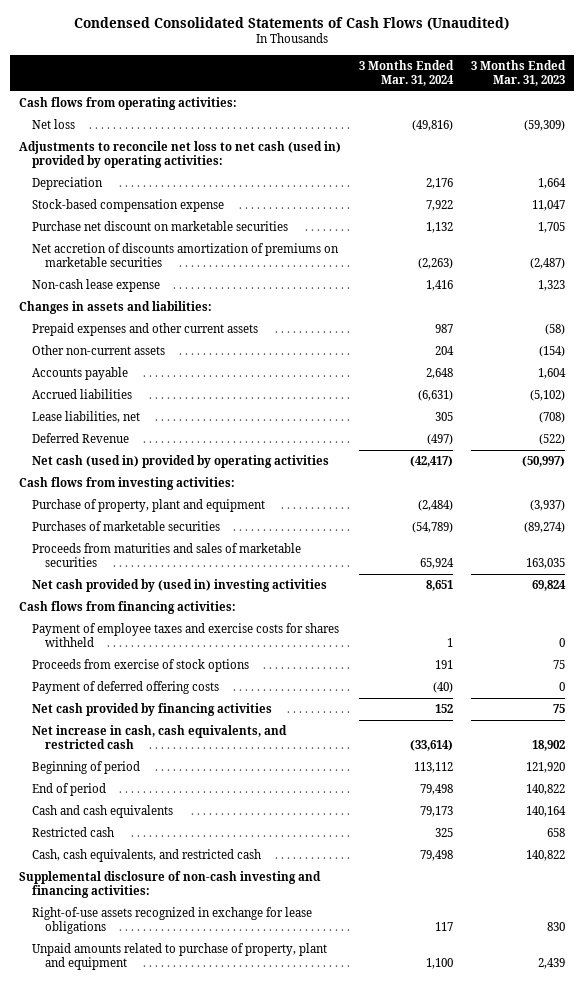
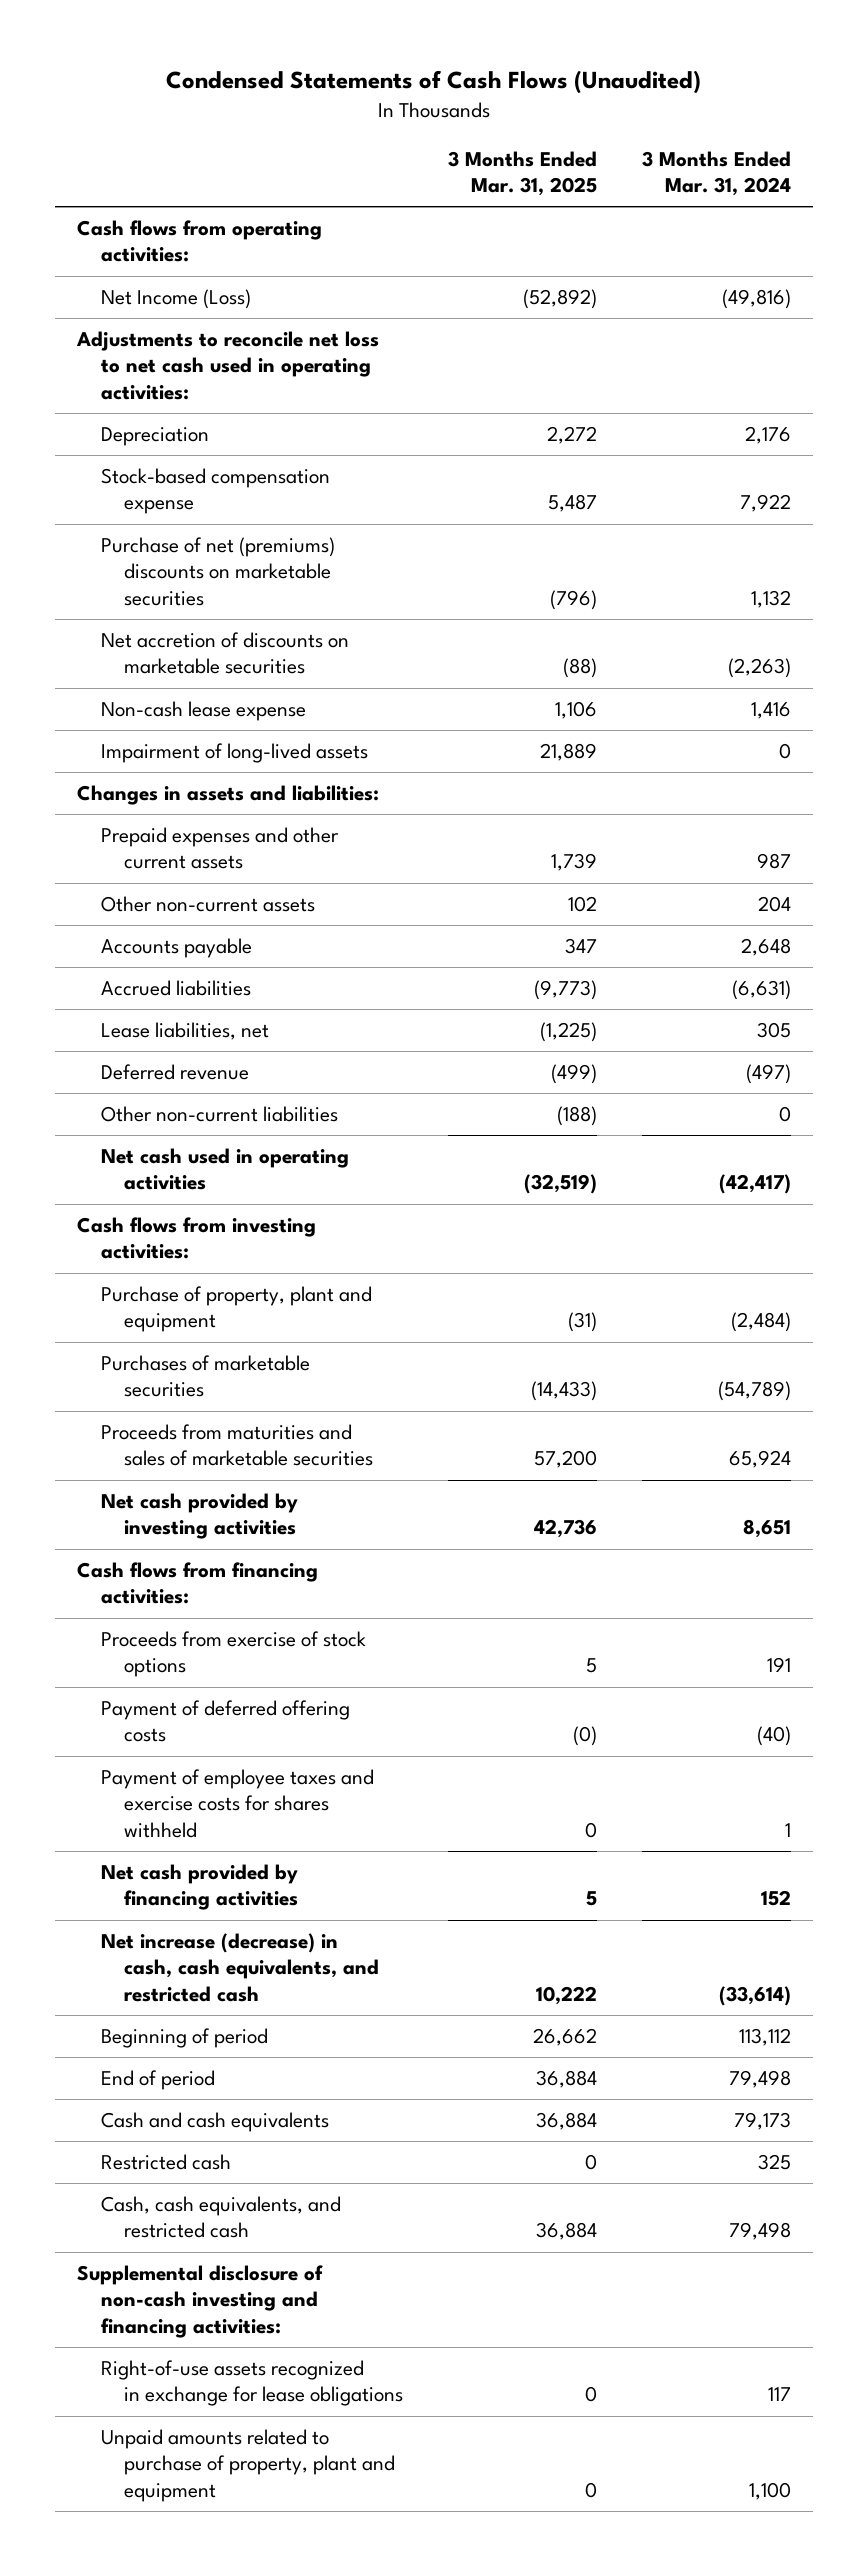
- Condensed Consolidated Statements of Cash Flows (Unaudited)
+ Condensed Statements of Cash Flows (Unaudited)
- | 3 Months Ended Mar. 31, 2024 | 3 Months Ended Mar. 31, 2023
+ | 3 Months Ended Mar. 31, 2025 | 3 Months Ended Mar. 31, 2024
- Net loss | (49,816) | (59,309)
- Adjustments to reconcile net loss to net cash (used in) provided by operating activities:
+ Net Income (Loss) | (52,892) | (49,816)
+ Adjustments to reconcile net loss to net cash used in operating activities:
- Purchase net discount on marketable securities | 1,132 | 1,705
- Net accretion of discounts amortization of premiums on marketable securities | (2,263) | (2,487)
+ Purchase of net (premiums) discounts on marketable securities | (796) | 1,132
+ Net accretion of discounts on marketable securities | (88) | (2,263)
+ Impairment of long-lived assets | 21,889 | 0
- Deferred Revenue | (497) | (522)
- Net cash (used in) provided by operating activities | (42,417) | (50,997)
+ Deferred revenue | (499) | (497)
+ Other non-current liabilities | (188) | 0
+ Net cash used in operating activities | (32,519) | (42,417)
- Net cash provided by (used in) investing activities | 8,651 | 69,824
+ Net cash provided by investing activities | 42,736 | 8,651
moved down: Payment of employee taxes and exercise costs for shares withheld | 0 | 1
- Net increase in cash, cash equivalents, and restricted cash | (33,614) | 18,902
+ Net increase (decrease) in cash, cash equivalents, and restricted cash | 10,222 | (33,614)

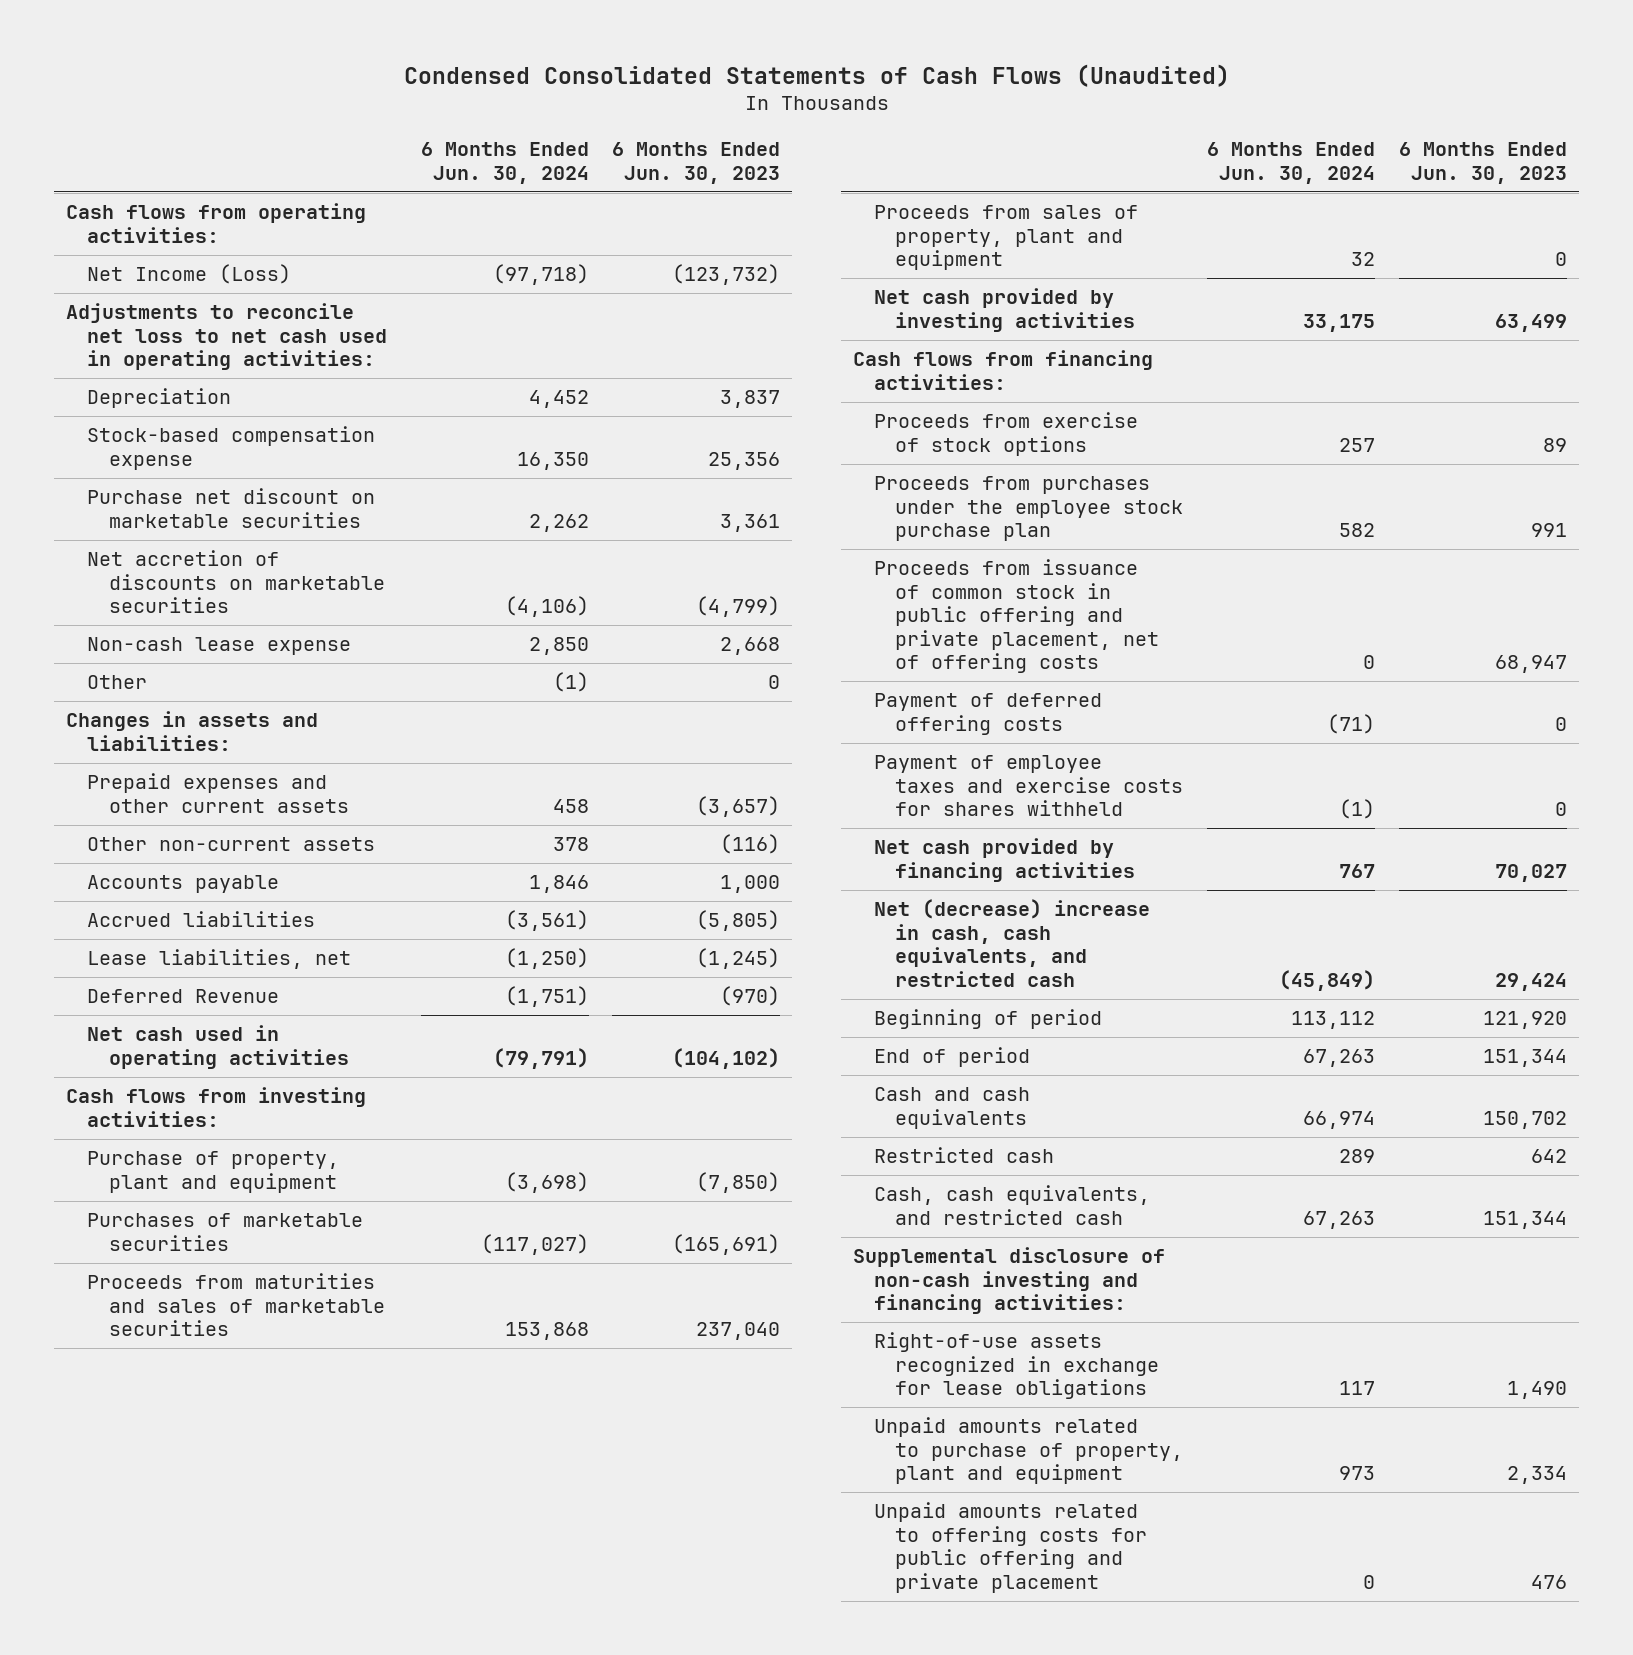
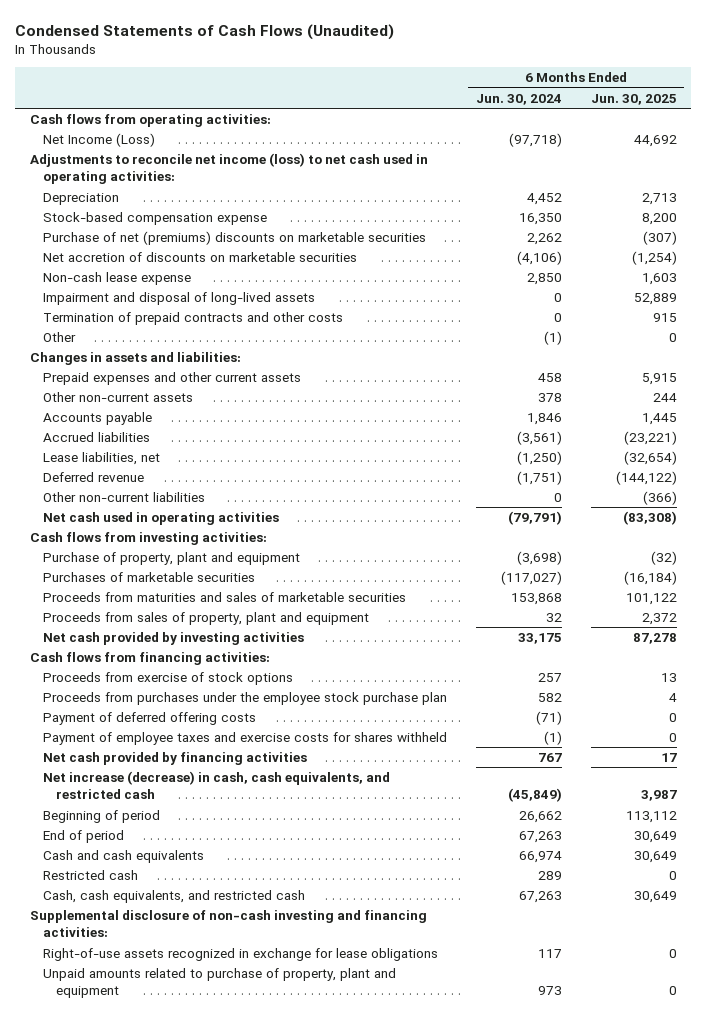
- Condensed Consolidated Statements of Cash Flows (Unaudited)
+ Condensed Statements of Cash Flows (Unaudited)
- | 6 Months Ended Jun. 30, 2024 | 6 Months Ended Jun. 30, 2023
+ | 6 Months Ended Jun. 30, 2024 | 6 Months Ended Jun. 30, 2025
- Adjustments to reconcile net loss to net cash used in operating activities:
+ Adjustments to reconcile net income (loss) to net cash used in operating activities:
- Purchase net discount on marketable securities | 2,262 | 3,361
+ Purchase of net (premiums) discounts on marketable securities | 2,262 | (307)
+ Impairment and disposal of long-lived assets | 0 | 52,889
+ Termination of prepaid contracts and other costs | 0 | 915
- Deferred Revenue | (1,751) | (970)
+ Deferred revenue | (1,751) | (144,122)
+ Other non-current liabilities | 0 | (366)
- Proceeds from issuance of common stock in public offering and private placement, net of offering costs | 0 | 68,947
- Net (decrease) increase in cash, cash equivalents, and restricted cash | (45,849) | 29,424
- Beginning of period | 113,112 | 121,920
+ Net increase (decrease) in cash, cash equivalents, and restricted cash | (45,849) | 3,987
+ Beginning of period | 26,662 | 113,112
- Unpaid amounts related to offering costs for public offering and private placement | 0 | 476

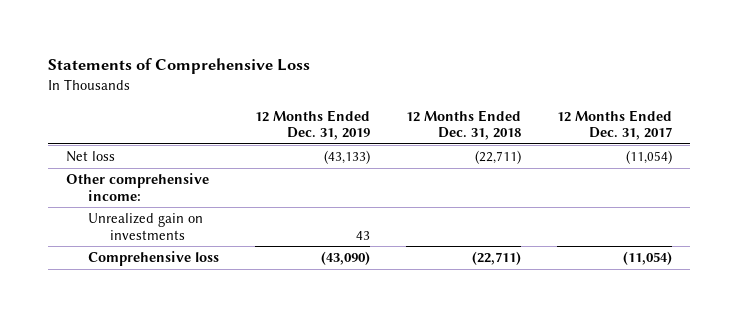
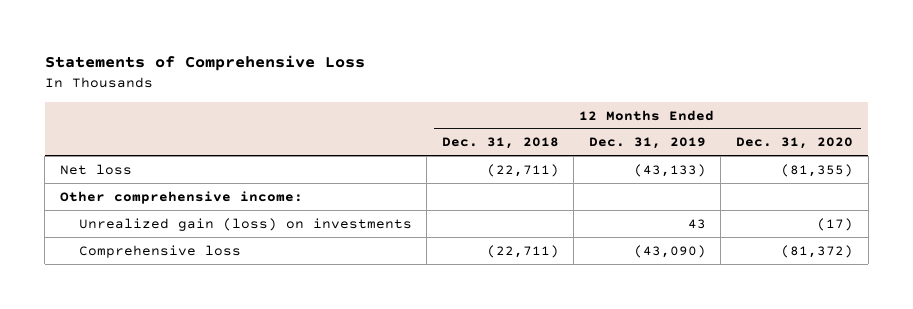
- | 12 Months Ended Dec. 31, 2019 | 12 Months Ended Dec. 31, 2018 | 12 Months Ended Dec. 31, 2017
+ | 12 Months Ended Dec. 31, 2018 | 12 Months Ended Dec. 31, 2019 | 12 Months Ended Dec. 31, 2020
- Unrealized gain on investments | 43 | |
+ Unrealized gain (loss) on investments | | 43 | (17)

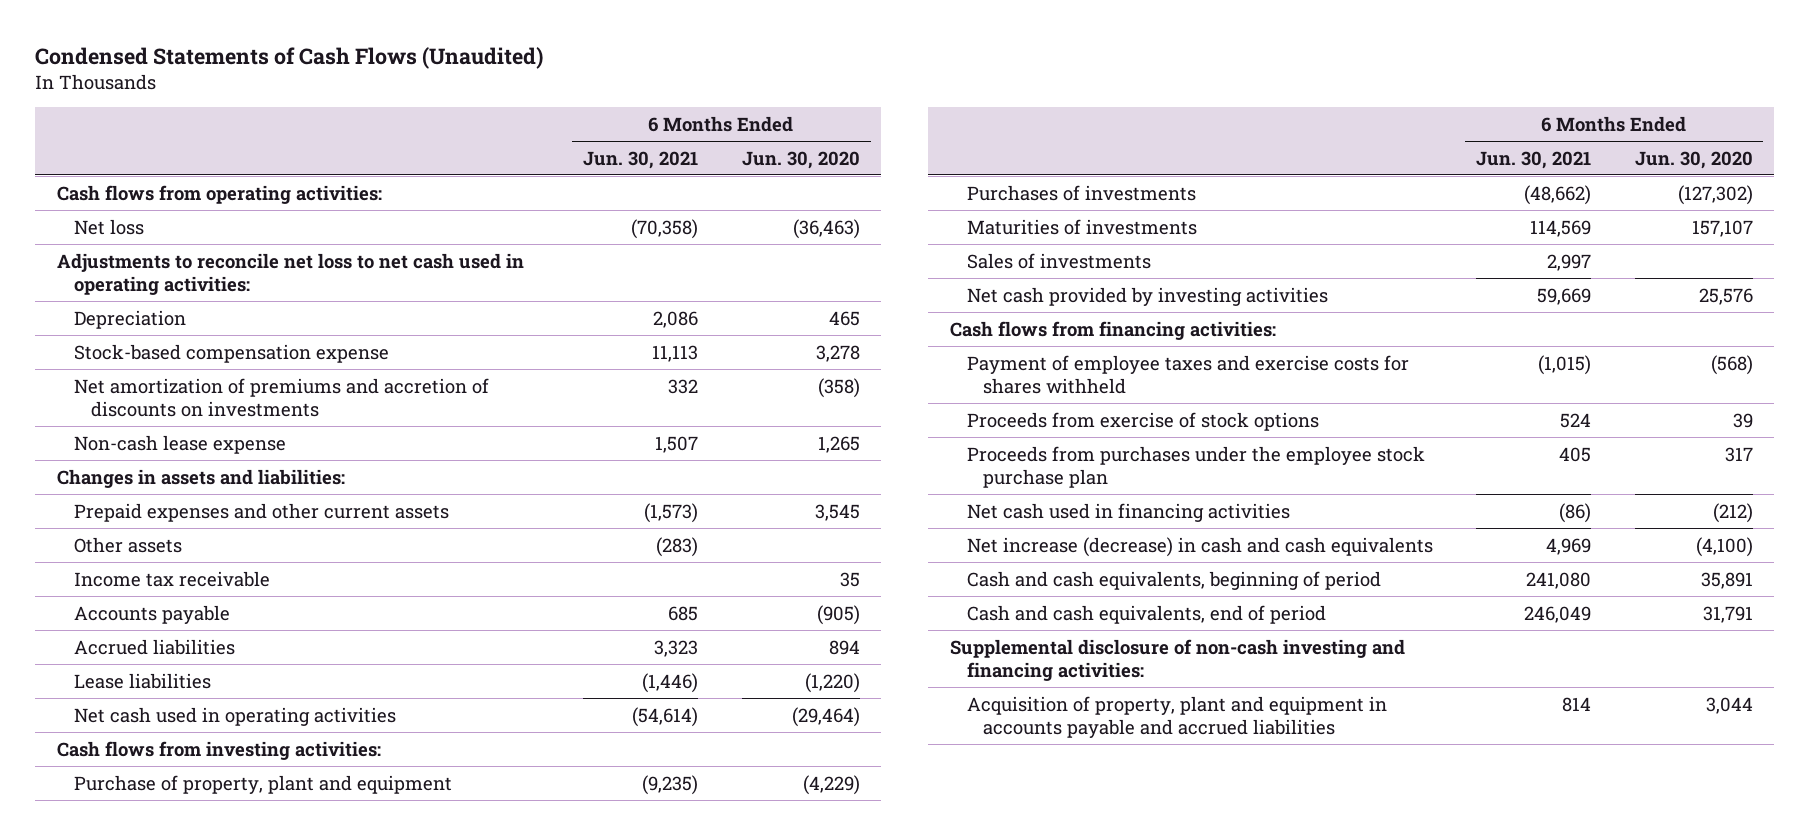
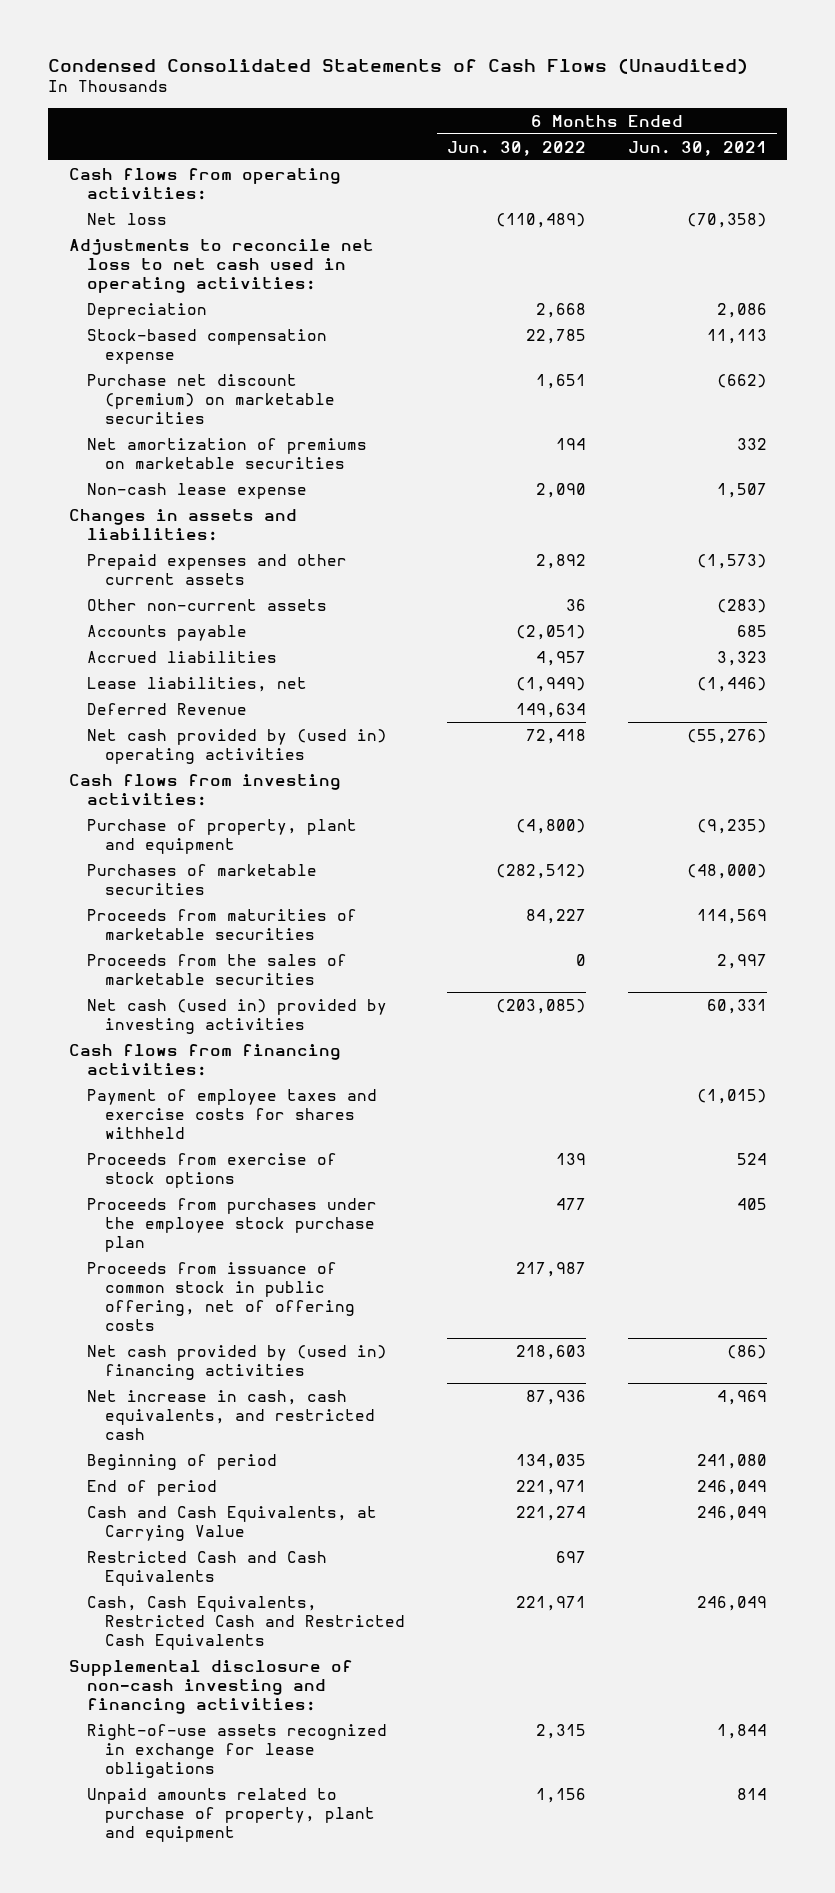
- Condensed Statements of Cash Flows (Unaudited)
+ Condensed Consolidated Statements of Cash Flows (Unaudited)
- | 6 Months Ended Jun. 30, 2021 | 6 Months Ended Jun. 30, 2020
+ | 6 Months Ended Jun. 30, 2022 | 6 Months Ended Jun. 30, 2021
- Net amortization of premiums and accretion of discounts on investments | 332 | (358)
+ Purchase net discount (premium) on marketable securities | 1,651 | (662)
+ Net amortization of premiums on marketable securities | 194 | 332
- Other assets | (283) |
- Income tax receivable | | 35
+ Other non-current assets | 36 | (283)
- Lease liabilities | (1,446) | (1,220)
- Net cash used in operating activities | (54,614) | (29,464)
+ Lease liabilities, net | (1,949) | (1,446)
+ Deferred Revenue | 149,634 |
+ Net cash provided by (used in) operating activities | 72,418 | (55,276)
- Purchases of investments | (48,662) | (127,302)
- Maturities of investments | 114,569 | 157,107
- Sales of investments | 2,997 |
- Net cash provided by investing activities | 59,669 | 25,576
+ Purchases of marketable securities | (282,512) | (48,000)
+ Proceeds from maturities of marketable securities | 84,227 | 114,569
+ Proceeds from the sales of marketable securities | 0 | 2,997
+ Net cash (used in) provided by investing activities | (203,085) | 60,331
- Net cash used in financing activities | (86) | (212)
- Net increase (decrease) in cash and cash equivalents | 4,969 | (4,100)
- Cash and cash equivalents, beginning of period | 241,080 | 35,891
- Cash and cash equivalents, end of period | 246,049 | 31,791
+ Proceeds from issuance of common stock in public offering, net of offering costs | 217,987 |
+ Net cash provided by (used in) financing activities | 218,603 | (86)
+ Net increase in cash, cash equivalents, and restricted cash | 87,936 | 4,969
+ Beginning of period | 134,035 | 241,080
+ End of period | 221,971 | 246,049
+ Cash and Cash Equivalents, at Carrying Value | 221,274 | 246,049
+ Restricted Cash and Cash Equivalents | 697 |
+ Cash, Cash Equivalents, Restricted Cash and Restricted Cash Equivalents | 221,971 | 246,049
- Acquisition of property, plant and equipment in accounts payable and accrued liabilities | 814 | 3,044
+ Right-of-use assets recognized in exchange for lease obligations | 2,315 | 1,844
+ Unpaid amounts related to purchase of property, plant and equipment | 1,156 | 814

